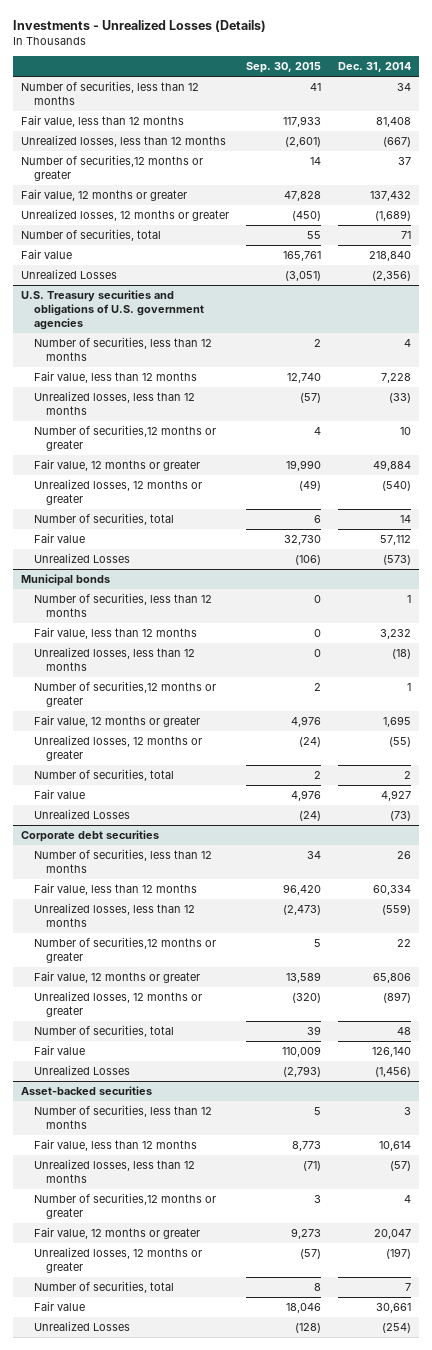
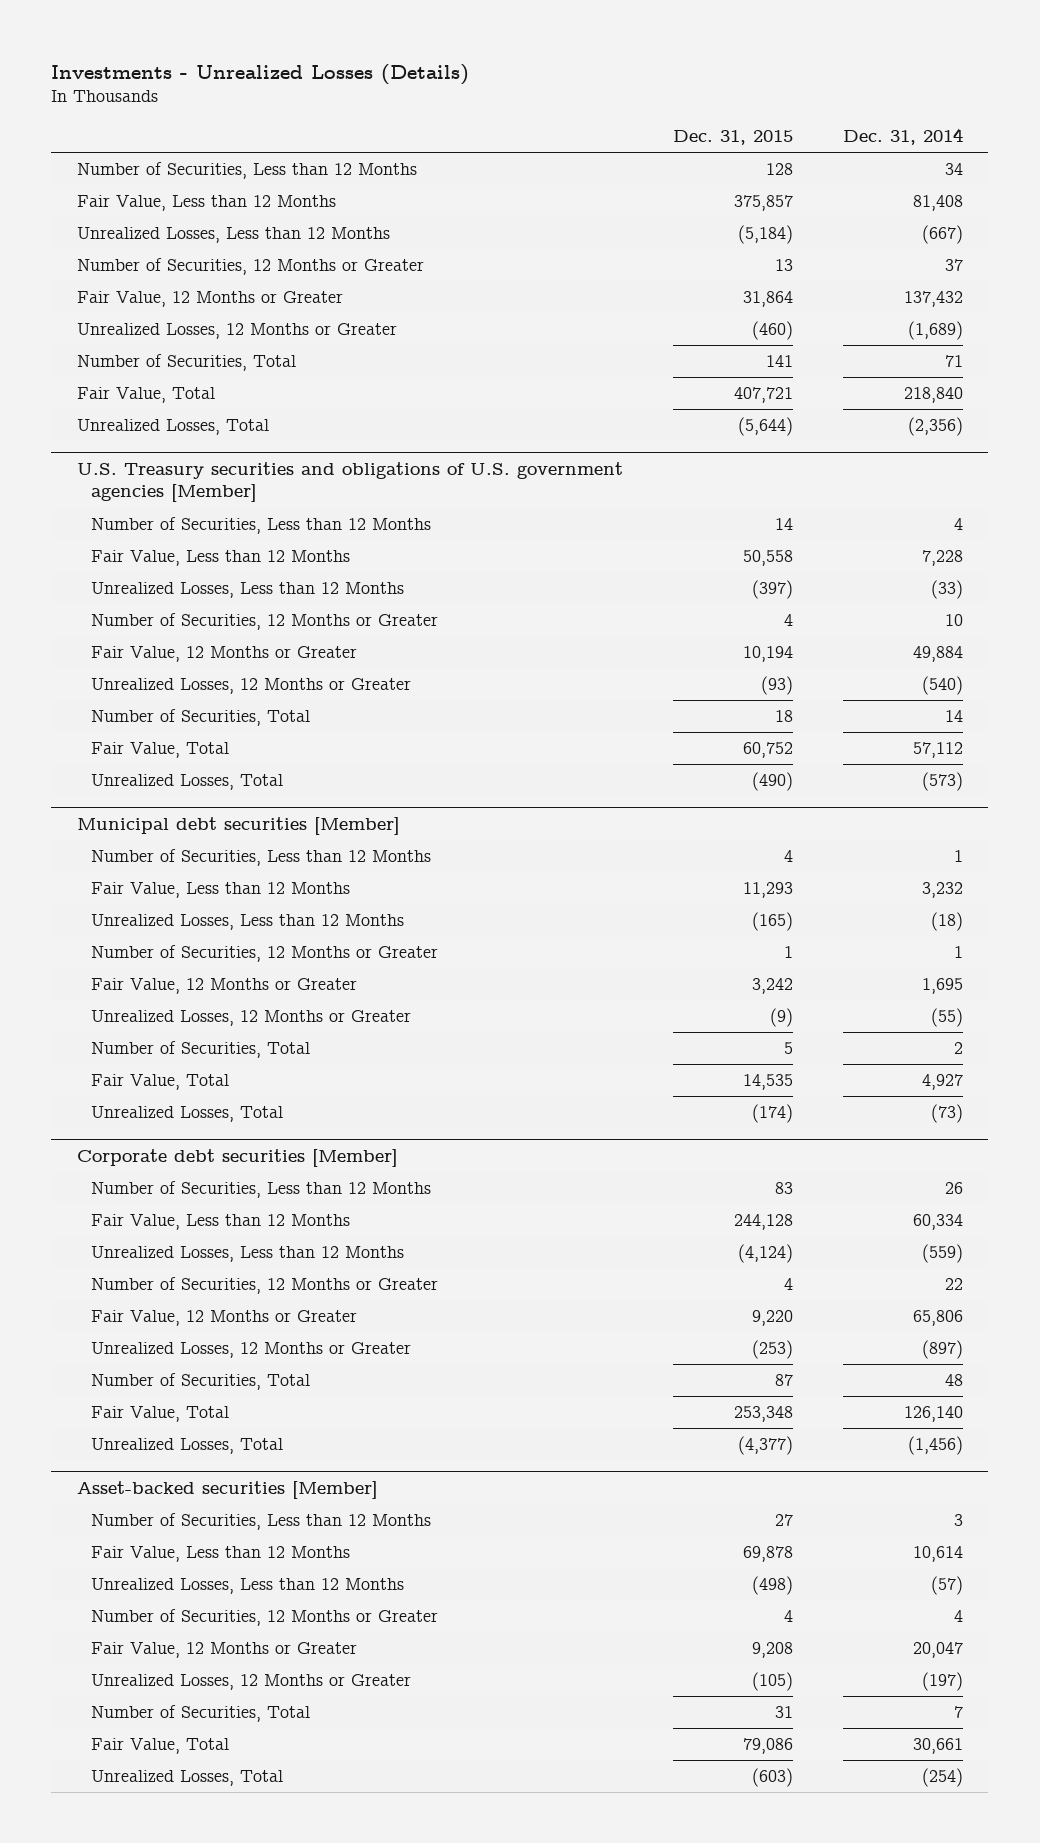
- | Sep. 30, 2015 | Dec. 31, 2014
+ | Dec. 31, 2015 | Dec. 31, 2014
- Number of securities, less than 12 months | 41 | 34
- Fair value, less than 12 months | 117,933 | 81,408
- Unrealized losses, less than 12 months | (2,601) | (667)
- Number of securities,12 months or greater | 14 | 37
- Fair value, 12 months or greater | 47,828 | 137,432
- Unrealized losses, 12 months or greater | (450) | (1,689)
- Number of securities, total | 55 | 71
- Fair value | 165,761 | 218,840
- Unrealized Losses | (3,051) | (2,356)
- U.S. Treasury securities and obligations of U.S. government agencies
- Number of securities, less than 12 months | 2 | 4
- Fair value, less than 12 months | 12,740 | 7,228
- Unrealized losses, less than 12 months | (57) | (33)
- Number of securities,12 months or greater | 4 | 10
- Fair value, 12 months or greater | 19,990 | 49,884
- Unrealized losses, 12 months or greater | (49) | (540)
- Number of securities, total | 6 | 14
- Fair value | 32,730 | 57,112
- Unrealized Losses | (106) | (573)
- Municipal bonds
- Number of securities, less than 12 months | 0 | 1
- Fair value, less than 12 months | 0 | 3,232
- Unrealized losses, less than 12 months | 0 | (18)
- Number of securities,12 months or greater | 2 | 1
- Fair value, 12 months or greater | 4,976 | 1,695
- Unrealized losses, 12 months or greater | (24) | (55)
- Number of securities, total | 2 | 2
- Fair value | 4,976 | 4,927
- Unrealized Losses | (24) | (73)
- Corporate debt securities
- Number of securities, less than 12 months | 34 | 26
- Fair value, less than 12 months | 96,420 | 60,334
- Unrealized losses, less than 12 months | (2,473) | (559)
- Number of securities,12 months or greater | 5 | 22
- Fair value, 12 months or greater | 13,589 | 65,806
- Unrealized losses, 12 months or greater | (320) | (897)
- Number of securities, total | 39 | 48
- Fair value | 110,009 | 126,140
- Unrealized Losses | (2,793) | (1,456)
- Asset-backed securities
- Number of securities, less than 12 months | 5 | 3
- Fair value, less than 12 months | 8,773 | 10,614
- Unrealized losses, less than 12 months | (71) | (57)
- Number of securities,12 months or greater | 3 | 4
- Fair value, 12 months or greater | 9,273 | 20,047
- Unrealized losses, 12 months or greater | (57) | (197)
- Number of securities, total | 8 | 7
- Fair value | 18,046 | 30,661
- Unrealized Losses | (128) | (254)
+ Number of Securities, Less than 12 Months | 128 | 34
+ Fair Value, Less than 12 Months | 375,857 | 81,408
+ Unrealized Losses, Less than 12 Months | (5,184) | (667)
+ Number of Securities, 12 Months or Greater | 13 | 37
+ Fair Value, 12 Months or Greater | 31,864 | 137,432
+ Unrealized Losses, 12 Months or Greater | (460) | (1,689)
+ Number of Securities, Total | 141 | 71
+ Fair Value, Total | 407,721 | 218,840
+ Unrealized Losses, Total | (5,644) | (2,356)
+ U.S. Treasury securities and obligations of U.S. government agencies [Member]
+ Number of Securities, Less than 12 Months | 14 | 4
+ Fair Value, Less than 12 Months | 50,558 | 7,228
+ Unrealized Losses, Less than 12 Months | (397) | (33)
+ Number of Securities, 12 Months or Greater | 4 | 10
+ Fair Value, 12 Months or Greater | 10,194 | 49,884
+ Unrealized Losses, 12 Months or Greater | (93) | (540)
+ Number of Securities, Total | 18 | 14
+ Fair Value, Total | 60,752 | 57,112
+ Unrealized Losses, Total | (490) | (573)
+ Municipal debt securities [Member]
+ Number of Securities, Less than 12 Months | 4 | 1
+ Fair Value, Less than 12 Months | 11,293 | 3,232
+ Unrealized Losses, Less than 12 Months | (165) | (18)
+ Number of Securities, 12 Months or Greater | 1 | 1
+ Fair Value, 12 Months or Greater | 3,242 | 1,695
+ Unrealized Losses, 12 Months or Greater | (9) | (55)
+ Number of Securities, Total | 5 | 2
+ Fair Value, Total | 14,535 | 4,927
+ Unrealized Losses, Total | (174) | (73)
+ Corporate debt securities [Member]
+ Number of Securities, Less than 12 Months | 83 | 26
+ Fair Value, Less than 12 Months | 244,128 | 60,334
+ Unrealized Losses, Less than 12 Months | (4,124) | (559)
+ Number of Securities, 12 Months or Greater | 4 | 22
+ Fair Value, 12 Months or Greater | 9,220 | 65,806
+ Unrealized Losses, 12 Months or Greater | (253) | (897)
+ Number of Securities, Total | 87 | 48
+ Fair Value, Total | 253,348 | 126,140
+ Unrealized Losses, Total | (4,377) | (1,456)
+ Asset-backed securities [Member]
+ Number of Securities, Less than 12 Months | 27 | 3
+ Fair Value, Less than 12 Months | 69,878 | 10,614
+ Unrealized Losses, Less than 12 Months | (498) | (57)
+ Number of Securities, 12 Months or Greater | 4 | 4
+ Fair Value, 12 Months or Greater | 9,208 | 20,047
+ Unrealized Losses, 12 Months or Greater | (105) | (197)
+ Number of Securities, Total | 31 | 7
+ Fair Value, Total | 79,086 | 30,661
+ Unrealized Losses, Total | (603) | (254)

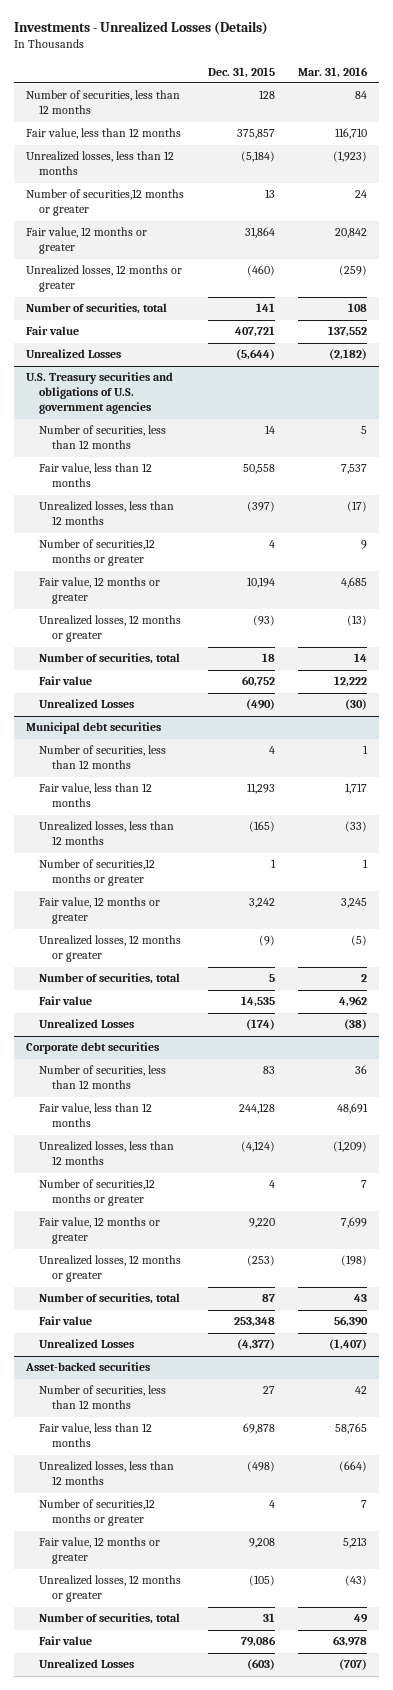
- | Dec. 31, 2015 | Dec. 31, 2014
+ | Dec. 31, 2015 | Mar. 31, 2016
- Number of Securities, Less than 12 Months | 128 | 34
- Fair Value, Less than 12 Months | 375,857 | 81,408
- Unrealized Losses, Less than 12 Months | (5,184) | (667)
- Number of Securities, 12 Months or Greater | 13 | 37
- Fair Value, 12 Months or Greater | 31,864 | 137,432
- Unrealized Losses, 12 Months or Greater | (460) | (1,689)
- Number of Securities, Total | 141 | 71
- Fair Value, Total | 407,721 | 218,840
- Unrealized Losses, Total | (5,644) | (2,356)
- U.S. Treasury securities and obligations of U.S. government agencies [Member]
- Number of Securities, Less than 12 Months | 14 | 4
- Fair Value, Less than 12 Months | 50,558 | 7,228
- Unrealized Losses, Less than 12 Months | (397) | (33)
- Number of Securities, 12 Months or Greater | 4 | 10
- Fair Value, 12 Months or Greater | 10,194 | 49,884
- Unrealized Losses, 12 Months or Greater | (93) | (540)
- Number of Securities, Total | 18 | 14
- Fair Value, Total | 60,752 | 57,112
- Unrealized Losses, Total | (490) | (573)
- Municipal debt securities [Member]
- Number of Securities, Less than 12 Months | 4 | 1
- Fair Value, Less than 12 Months | 11,293 | 3,232
- Unrealized Losses, Less than 12 Months | (165) | (18)
- Number of Securities, 12 Months or Greater | 1 | 1
- Fair Value, 12 Months or Greater | 3,242 | 1,695
- Unrealized Losses, 12 Months or Greater | (9) | (55)
- Number of Securities, Total | 5 | 2
- Fair Value, Total | 14,535 | 4,927
- Unrealized Losses, Total | (174) | (73)
- Corporate debt securities [Member]
- Number of Securities, Less than 12 Months | 83 | 26
- Fair Value, Less than 12 Months | 244,128 | 60,334
- Unrealized Losses, Less than 12 Months | (4,124) | (559)
- Number of Securities, 12 Months or Greater | 4 | 22
- Fair Value, 12 Months or Greater | 9,220 | 65,806
- Unrealized Losses, 12 Months or Greater | (253) | (897)
- Number of Securities, Total | 87 | 48
- Fair Value, Total | 253,348 | 126,140
- Unrealized Losses, Total | (4,377) | (1,456)
- Asset-backed securities [Member]
- Number of Securities, Less than 12 Months | 27 | 3
- Fair Value, Less than 12 Months | 69,878 | 10,614
- Unrealized Losses, Less than 12 Months | (498) | (57)
- Number of Securities, 12 Months or Greater | 4 | 4
- Fair Value, 12 Months or Greater | 9,208 | 20,047
- Unrealized Losses, 12 Months or Greater | (105) | (197)
- Number of Securities, Total | 31 | 7
- Fair Value, Total | 79,086 | 30,661
- Unrealized Losses, Total | (603) | (254)
+ Number of securities, less than 12 months | 128 | 84
+ Fair value, less than 12 months | 375,857 | 116,710
+ Unrealized losses, less than 12 months | (5,184) | (1,923)
+ Number of securities,12 months or greater | 13 | 24
+ Fair value, 12 months or greater | 31,864 | 20,842
+ Unrealized losses, 12 months or greater | (460) | (259)
+ Number of securities, total | 141 | 108
+ Fair value | 407,721 | 137,552
+ Unrealized Losses | (5,644) | (2,182)
+ U.S. Treasury securities and obligations of U.S. government agencies
+ Number of securities, less than 12 months | 14 | 5
+ Fair value, less than 12 months | 50,558 | 7,537
+ Unrealized losses, less than 12 months | (397) | (17)
+ Number of securities,12 months or greater | 4 | 9
+ Fair value, 12 months or greater | 10,194 | 4,685
+ Unrealized losses, 12 months or greater | (93) | (13)
+ Number of securities, total | 18 | 14
+ Fair value | 60,752 | 12,222
+ Unrealized Losses | (490) | (30)
+ Municipal debt securities
+ Number of securities, less than 12 months | 4 | 1
+ Fair value, less than 12 months | 11,293 | 1,717
+ Unrealized losses, less than 12 months | (165) | (33)
+ Number of securities,12 months or greater | 1 | 1
+ Fair value, 12 months or greater | 3,242 | 3,245
+ Unrealized losses, 12 months or greater | (9) | (5)
+ Number of securities, total | 5 | 2
+ Fair value | 14,535 | 4,962
+ Unrealized Losses | (174) | (38)
+ Corporate debt securities
+ Number of securities, less than 12 months | 83 | 36
+ Fair value, less than 12 months | 244,128 | 48,691
+ Unrealized losses, less than 12 months | (4,124) | (1,209)
+ Number of securities,12 months or greater | 4 | 7
+ Fair value, 12 months or greater | 9,220 | 7,699
+ Unrealized losses, 12 months or greater | (253) | (198)
+ Number of securities, total | 87 | 43
+ Fair value | 253,348 | 56,390
+ Unrealized Losses | (4,377) | (1,407)
+ Asset-backed securities
+ Number of securities, less than 12 months | 27 | 42
+ Fair value, less than 12 months | 69,878 | 58,765
+ Unrealized losses, less than 12 months | (498) | (664)
+ Number of securities,12 months or greater | 4 | 7
+ Fair value, 12 months or greater | 9,208 | 5,213
+ Unrealized losses, 12 months or greater | (105) | (43)
+ Number of securities, total | 31 | 49
+ Fair value | 79,086 | 63,978
+ Unrealized Losses | (603) | (707)

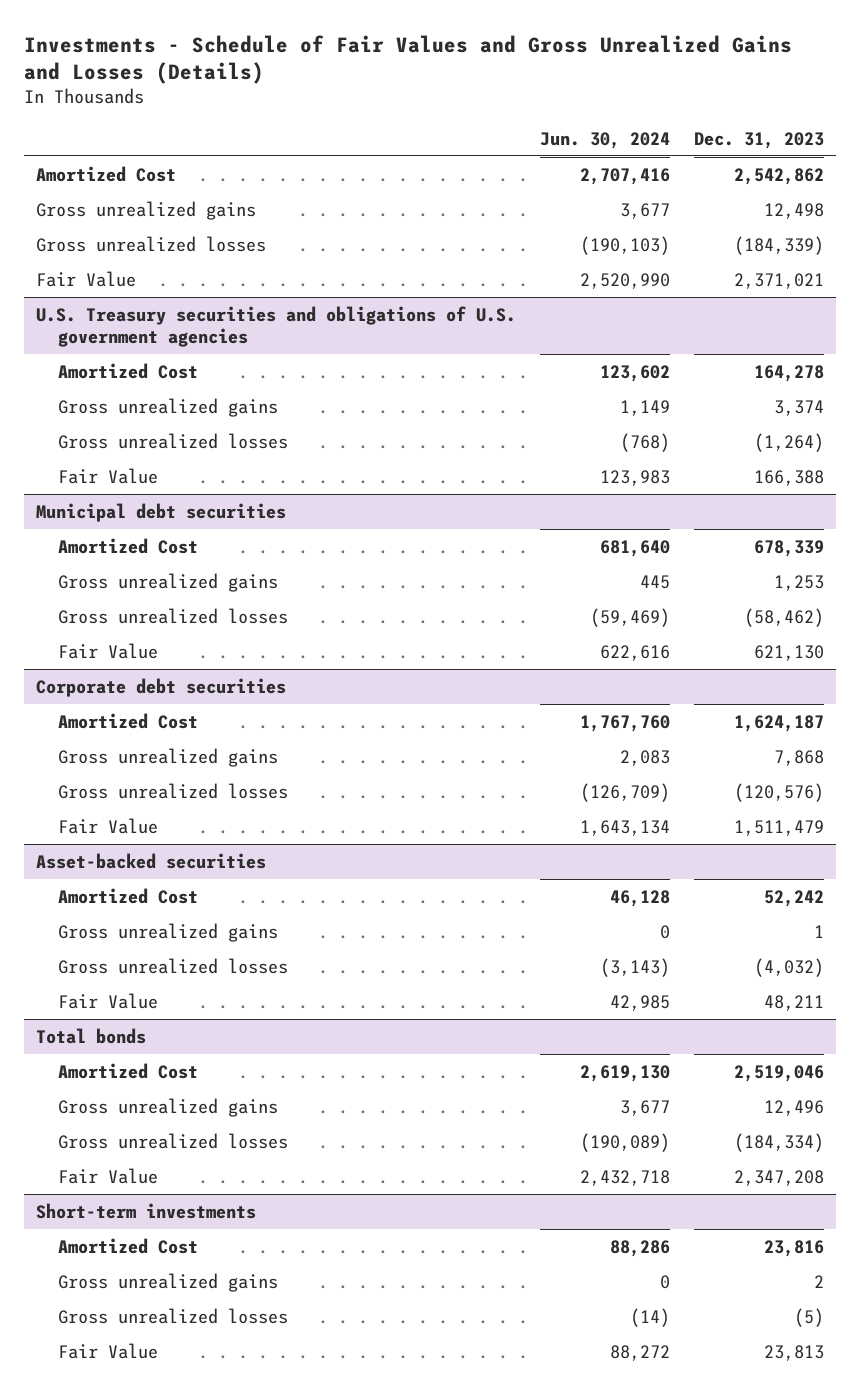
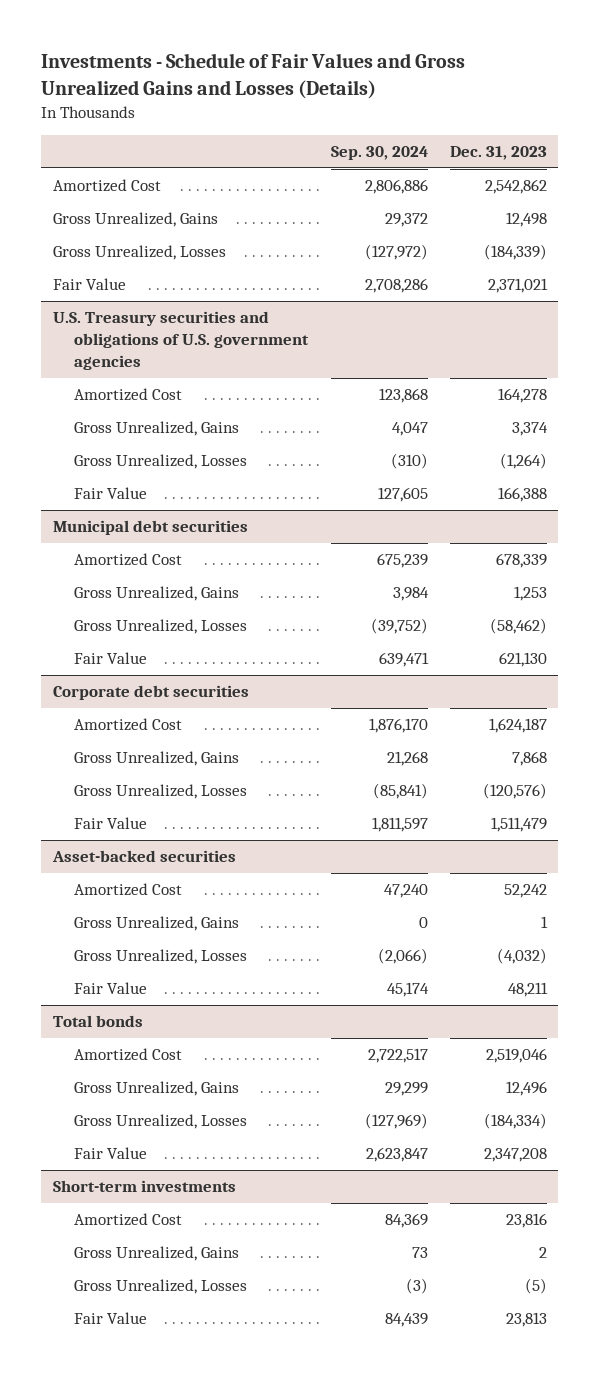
- | Jun. 30, 2024 | Dec. 31, 2023
+ | Sep. 30, 2024 | Dec. 31, 2023
- Gross unrealized gains | 3,677 | 12,498
- Gross unrealized losses | (190,103) | (184,339)
+ Gross Unrealized, Gains | 29,372 | 12,498
+ Gross Unrealized, Losses | (127,972) | (184,339)
@ U.S. Treasury securities and obligations of U.S. government agencies
- Gross unrealized gains | 1,149 | 3,374
- Gross unrealized losses | (768) | (1,264)
+ Gross Unrealized, Gains | 4,047 | 3,374
+ Gross Unrealized, Losses | (310) | (1,264)
@ Municipal debt securities
- Gross unrealized gains | 445 | 1,253
- Gross unrealized losses | (59,469) | (58,462)
+ Gross Unrealized, Gains | 3,984 | 1,253
+ Gross Unrealized, Losses | (39,752) | (58,462)
@ Corporate debt securities
- Gross unrealized gains | 2,083 | 7,868
- Gross unrealized losses | (126,709) | (120,576)
+ Gross Unrealized, Gains | 21,268 | 7,868
+ Gross Unrealized, Losses | (85,841) | (120,576)
@ Asset-backed securities
- Gross unrealized gains | 0 | 1
- Gross unrealized losses | (3,143) | (4,032)
+ Gross Unrealized, Gains | 0 | 1
+ Gross Unrealized, Losses | (2,066) | (4,032)
@ Total bonds
- Gross unrealized gains | 3,677 | 12,496
- Gross unrealized losses | (190,089) | (184,334)
+ Gross Unrealized, Gains | 29,299 | 12,496
+ Gross Unrealized, Losses | (127,969) | (184,334)
@ Short-term investments
- Gross unrealized gains | 0 | 2
- Gross unrealized losses | (14) | (5)
+ Gross Unrealized, Gains | 73 | 2
+ Gross Unrealized, Losses | (3) | (5)

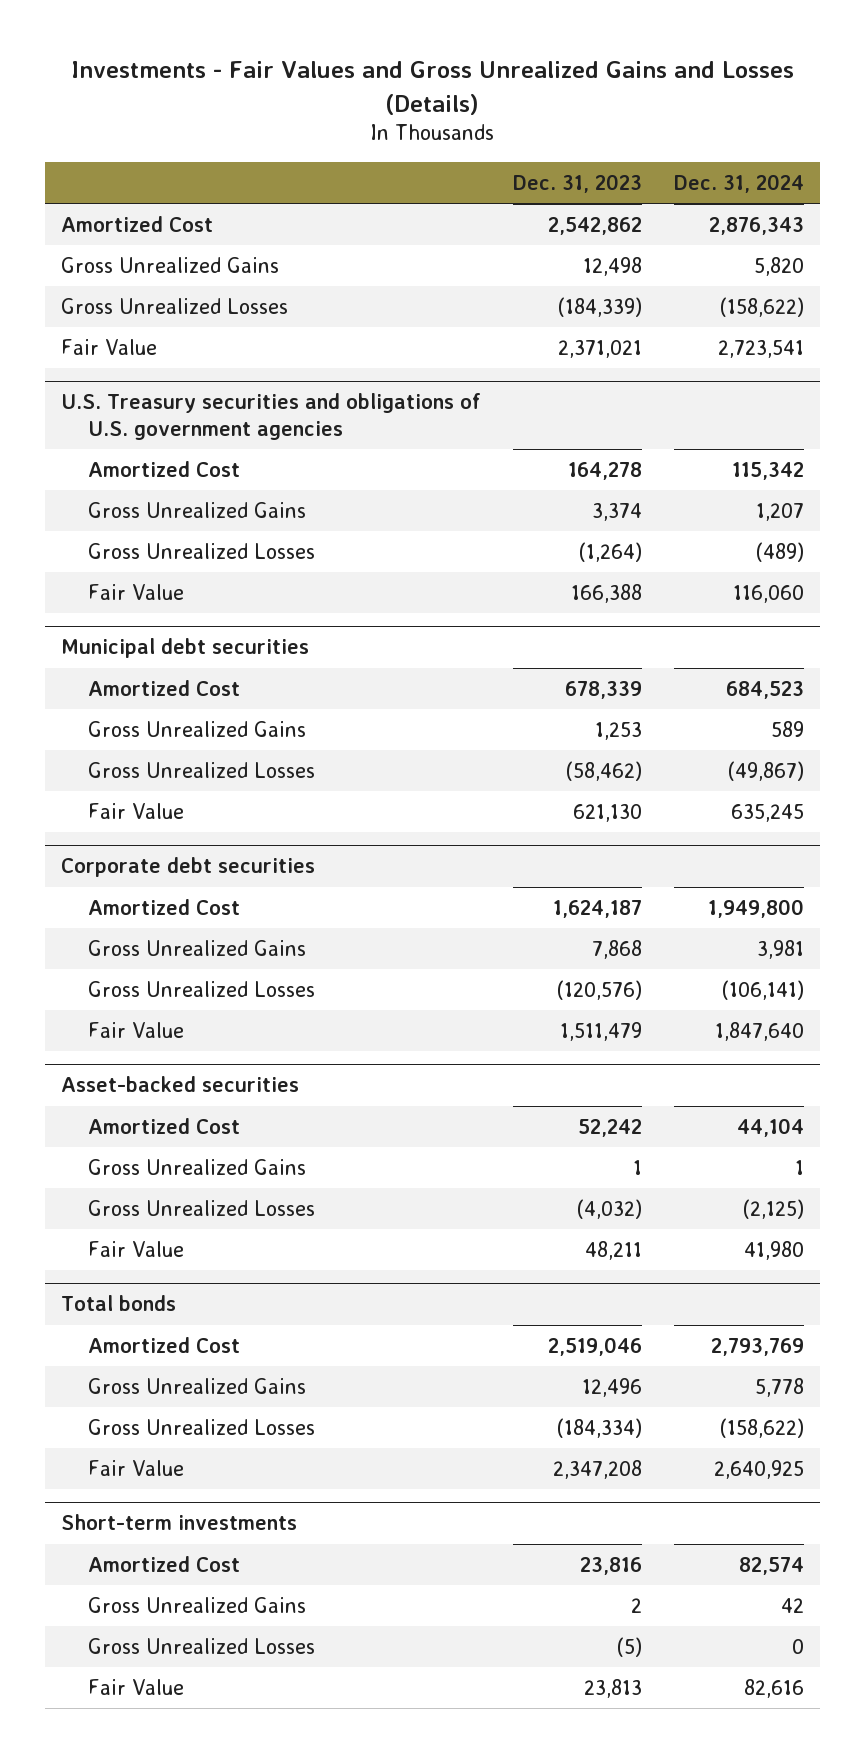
- Investments - Schedule of Fair Values and Gross Unrealized Gains and Losses (Details)
+ Investments - Fair Values and Gross Unrealized Gains and Losses (Details)
- | Sep. 30, 2024 | Dec. 31, 2023
+ | Dec. 31, 2023 | Dec. 31, 2024
- Gross Unrealized, Gains | 29,372 | 12,498
- Gross Unrealized, Losses | (127,972) | (184,339)
+ Gross Unrealized Gains | 12,498 | 5,820
+ Gross Unrealized Losses | (184,339) | (158,622)
@ U.S. Treasury securities and obligations of U.S. government agencies
- Gross Unrealized, Gains | 4,047 | 3,374
- Gross Unrealized, Losses | (310) | (1,264)
+ Gross Unrealized Gains | 3,374 | 1,207
+ Gross Unrealized Losses | (1,264) | (489)
@ Municipal debt securities
- Gross Unrealized, Gains | 3,984 | 1,253
- Gross Unrealized, Losses | (39,752) | (58,462)
+ Gross Unrealized Gains | 1,253 | 589
+ Gross Unrealized Losses | (58,462) | (49,867)
@ Corporate debt securities
- Gross Unrealized, Gains | 21,268 | 7,868
- Gross Unrealized, Losses | (85,841) | (120,576)
+ Gross Unrealized Gains | 7,868 | 3,981
+ Gross Unrealized Losses | (120,576) | (106,141)
@ Asset-backed securities
- Gross Unrealized, Gains | 0 | 1
- Gross Unrealized, Losses | (2,066) | (4,032)
+ Gross Unrealized Gains | 1 | 1
+ Gross Unrealized Losses | (4,032) | (2,125)
@ Total bonds
- Gross Unrealized, Gains | 29,299 | 12,496
- Gross Unrealized, Losses | (127,969) | (184,334)
+ Gross Unrealized Gains | 12,496 | 5,778
+ Gross Unrealized Losses | (184,334) | (158,622)
@ Short-term investments
- Gross Unrealized, Gains | 73 | 2
- Gross Unrealized, Losses | (3) | (5)
+ Gross Unrealized Gains | 2 | 42
+ Gross Unrealized Losses | (5) | 0

